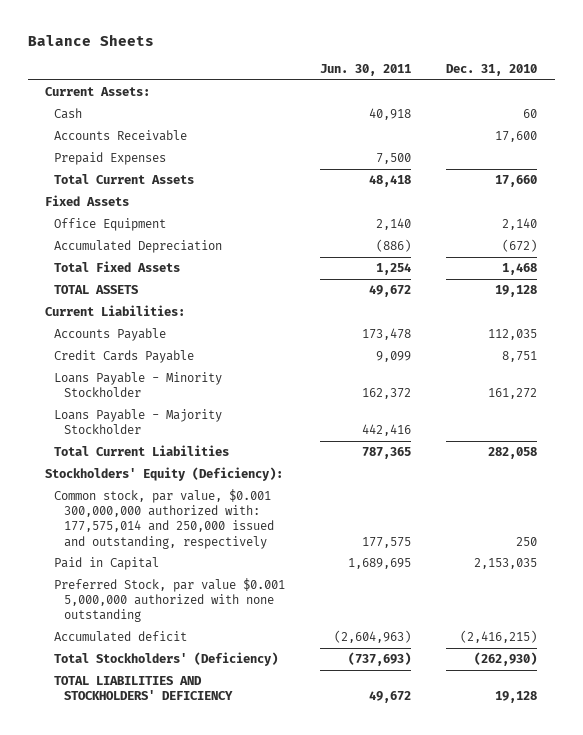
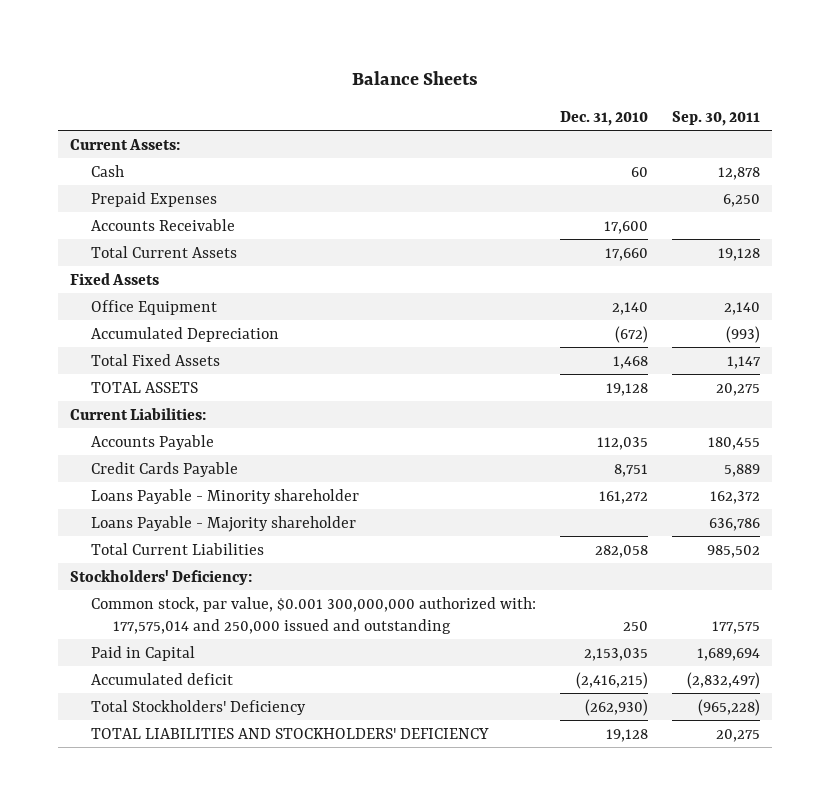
- | Jun. 30, 2011 | Dec. 31, 2010
+ | Dec. 31, 2010 | Sep. 30, 2011
moved down: Accounts Receivable | 17,600 |
- Loans Payable - Minority Stockholder | 162,372 | 161,272
- Loans Payable - Majority Stockholder | 442,416 |
+ Loans Payable - Minority shareholder | 161,272 | 162,372
+ Loans Payable - Majority shareholder | | 636,786
- Stockholders' Equity (Deficiency):
- Common stock, par value, $0.001 300,000,000 authorized with: 177,575,014 and 250,000 issued and outstanding, respectively | 177,575 | 250
+ Stockholders' Deficiency:
+ Common stock, par value, $0.001 300,000,000 authorized with: 177,575,014 and 250,000 issued and outstanding | 250 | 177,575
- Preferred Stock, par value $0.001 5,000,000 authorized with none outstanding
- Total Stockholders' (Deficiency) | (737,693) | (262,930)
+ Total Stockholders' Deficiency | (262,930) | (965,228)

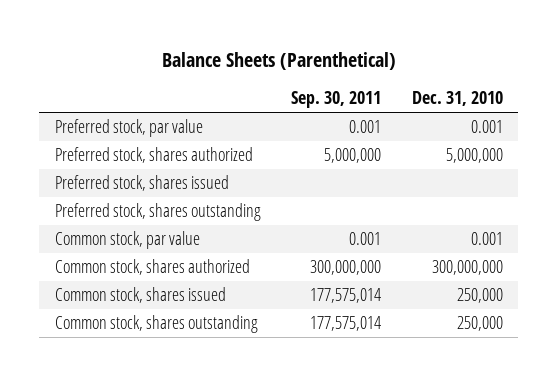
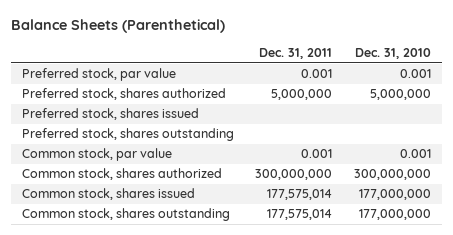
- | Sep. 30, 2011 | Dec. 31, 2010
+ | Dec. 31, 2011 | Dec. 31, 2010
- Common stock, shares issued | 177,575,014 | 250,000
- Common stock, shares outstanding | 177,575,014 | 250,000
+ Common stock, shares issued | 177,575,014 | 177,000,000
+ Common stock, shares outstanding | 177,575,014 | 177,000,000

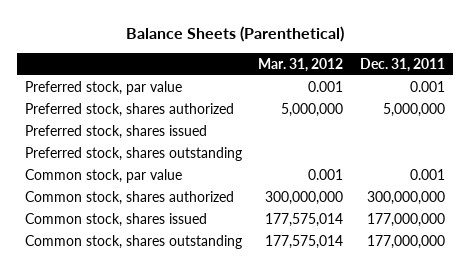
- | Dec. 31, 2011 | Dec. 31, 2010
+ | Mar. 31, 2012 | Dec. 31, 2011
- Common stock, shares issued | 177,575,014 | 177,000,000
- Common stock, shares outstanding | 177,575,014 | 177,000,000
+ Common stock, shares issued | 177,575,014 | 177,000,000
+ Common stock, shares outstanding | 177,575,014 | 177,000,000

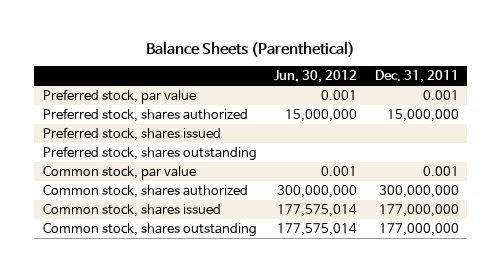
- | Mar. 31, 2012 | Dec. 31, 2011
+ | Jun. 30, 2012 | Dec. 31, 2011
- Preferred stock, shares authorized | 5,000,000 | 5,000,000
+ Preferred stock, shares authorized | 15,000,000 | 15,000,000

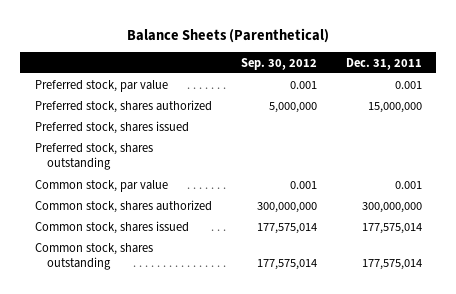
- | Jun. 30, 2012 | Dec. 31, 2011
+ | Sep. 30, 2012 | Dec. 31, 2011
- Common stock, shares issued | 177,575,014 | 177,000,000
- Common stock, shares outstanding | 177,575,014 | 177,000,000
+ Common stock, shares issued | 177,575,014 | 177,575,014
+ Common stock, shares outstanding | 177,575,014 | 177,575,014

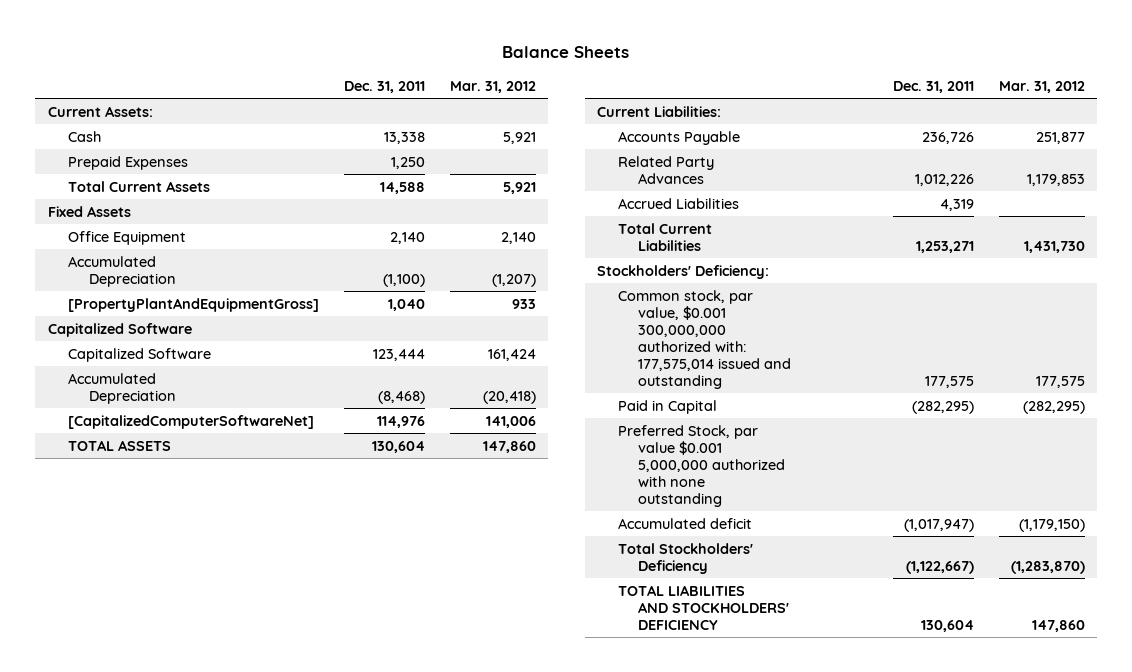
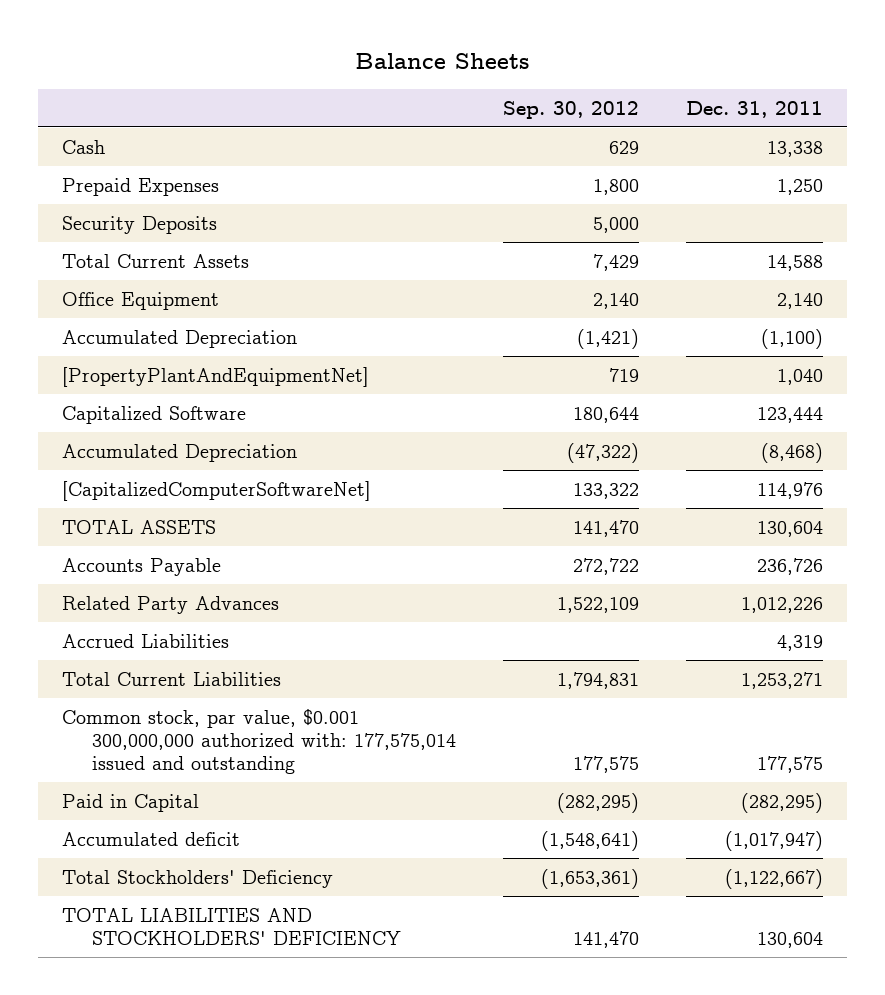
- | Dec. 31, 2011 | Mar. 31, 2012
+ | Sep. 30, 2012 | Dec. 31, 2011
- Current Assets:
+ Security Deposits | 5,000 |
- Fixed Assets
- [PropertyPlantAndEquipmentGross] | 1,040 | 933
- Capitalized Software
+ [PropertyPlantAndEquipmentNet] | 719 | 1,040
- Current Liabilities:
- Stockholders' Deficiency:
- Preferred Stock, par value $0.001 5,000,000 authorized with none outstanding

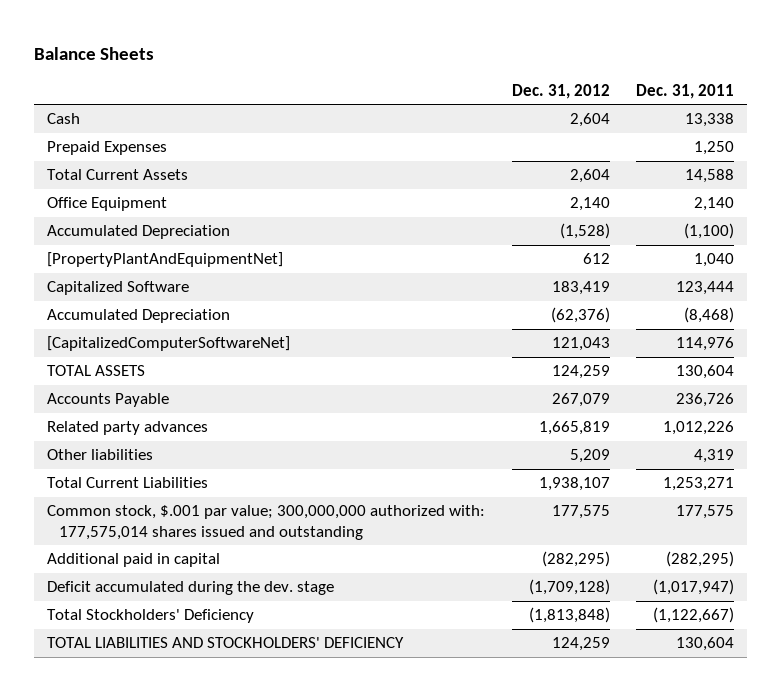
- | Sep. 30, 2012 | Dec. 31, 2011
+ | Dec. 31, 2012 | Dec. 31, 2011
- Security Deposits | 5,000 |
- Related Party Advances | 1,522,109 | 1,012,226
- Accrued Liabilities | | 4,319
+ Related party advances | 1,665,819 | 1,012,226
+ Other liabilities | 5,209 | 4,319
- Common stock, par value, $0.001 300,000,000 authorized with: 177,575,014 issued and outstanding | 177,575 | 177,575
- Paid in Capital | (282,295) | (282,295)
- Accumulated deficit | (1,548,641) | (1,017,947)
+ Common stock, $.001 par value; 300,000,000 authorized with: 177,575,014 shares issued and outstanding | 177,575 | 177,575
+ Additional paid in capital | (282,295) | (282,295)
+ Deficit accumulated during the dev. stage | (1,709,128) | (1,017,947)

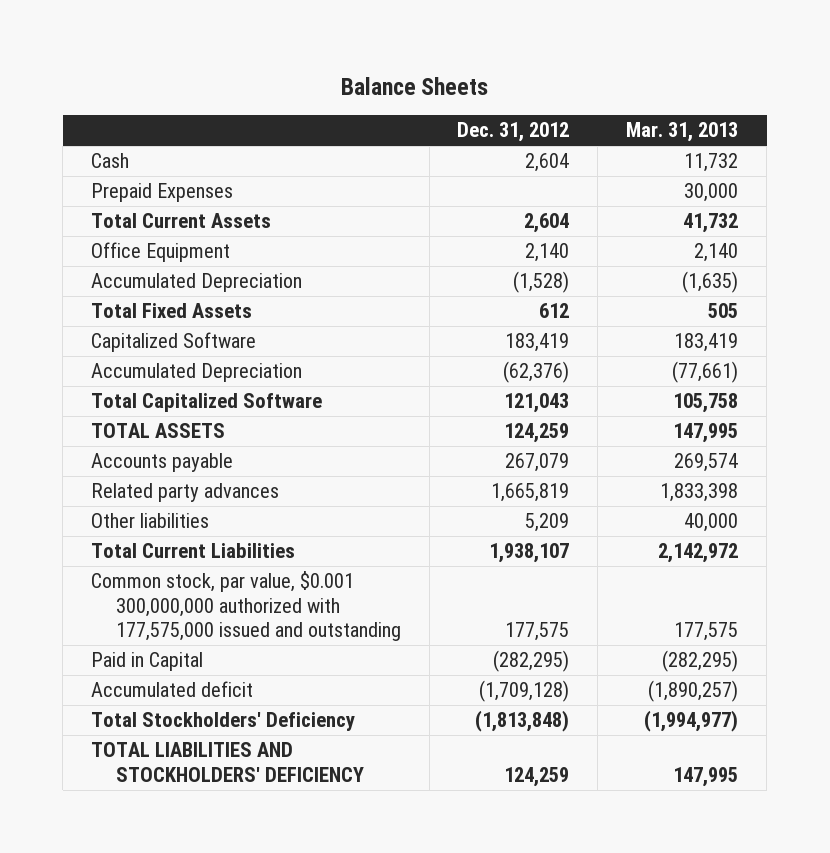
- | Dec. 31, 2012 | Dec. 31, 2011
+ | Dec. 31, 2012 | Mar. 31, 2013
- [PropertyPlantAndEquipmentNet] | 612 | 1,040
+ Total Fixed Assets | 612 | 505
- [CapitalizedComputerSoftwareNet] | 121,043 | 114,976
+ Total Capitalized Software | 121,043 | 105,758
- Accounts Payable | 267,079 | 236,726
+ Accounts payable | 267,079 | 269,574
- Common stock, $.001 par value; 300,000,000 authorized with: 177,575,014 shares issued and outstanding | 177,575 | 177,575
- Additional paid in capital | (282,295) | (282,295)
- Deficit accumulated during the dev. stage | (1,709,128) | (1,017,947)
+ Common stock, par value, $0.001 300,000,000 authorized with 177,575,000 issued and outstanding | 177,575 | 177,575
+ Paid in Capital | (282,295) | (282,295)
+ Accumulated deficit | (1,709,128) | (1,890,257)

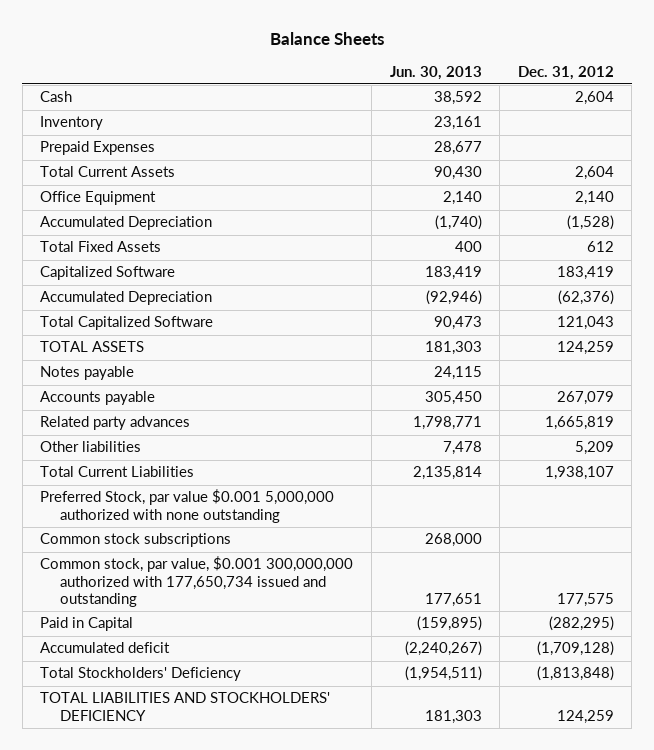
- | Dec. 31, 2012 | Mar. 31, 2013
+ | Jun. 30, 2013 | Dec. 31, 2012
+ Inventory | 23,161 |
+ Notes payable | 24,115 |
- Common stock, par value, $0.001 300,000,000 authorized with 177,575,000 issued and outstanding | 177,575 | 177,575
+ Preferred Stock, par value $0.001 5,000,000 authorized with none outstanding
+ Common stock subscriptions | 268,000 |
+ Common stock, par value, $0.001 300,000,000 authorized with 177,650,734 issued and outstanding | 177,651 | 177,575

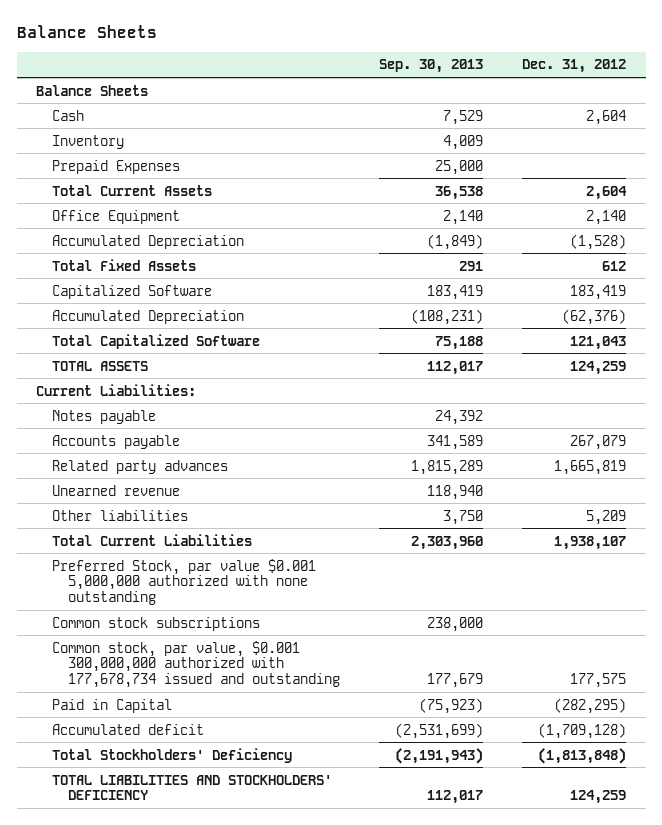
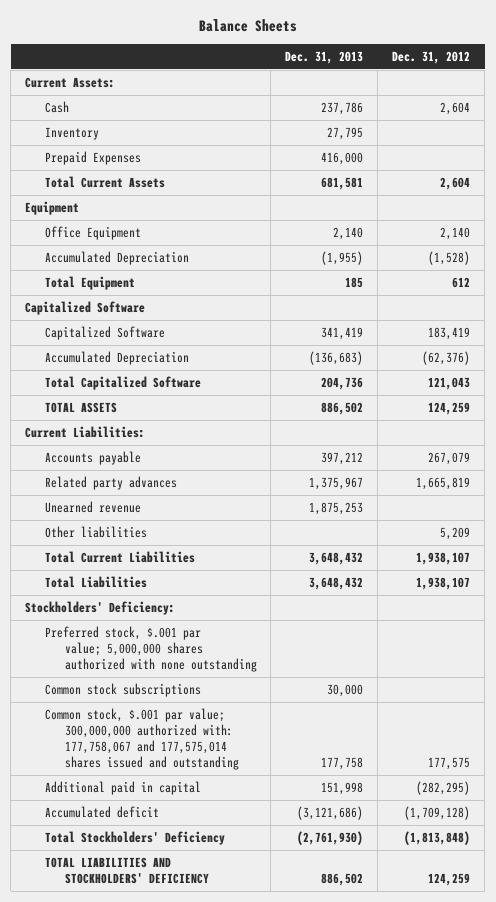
- | Sep. 30, 2013 | Dec. 31, 2012
+ | Dec. 31, 2013 | Dec. 31, 2012
- Balance Sheets
+ Current Assets:
+ Equipment
- Total Fixed Assets | 291 | 612
+ Total Equipment | 185 | 612
+ Capitalized Software
- Notes payable | 24,392 |
- Preferred Stock, par value $0.001 5,000,000 authorized with none outstanding
+ Total Liabilities | 3,648,432 | 1,938,107
+ Stockholders' Deficiency:
+ Preferred stock, $.001 par value; 5,000,000 shares authorized with none outstanding
- Common stock, par value, $0.001 300,000,000 authorized with 177,678,734 issued and outstanding | 177,679 | 177,575
- Paid in Capital | (75,923) | (282,295)
+ Common stock, $.001 par value; 300,000,000 authorized with: 177,758,067 and 177,575,014 shares issued and outstanding | 177,758 | 177,575
+ Additional paid in capital | 151,998 | (282,295)

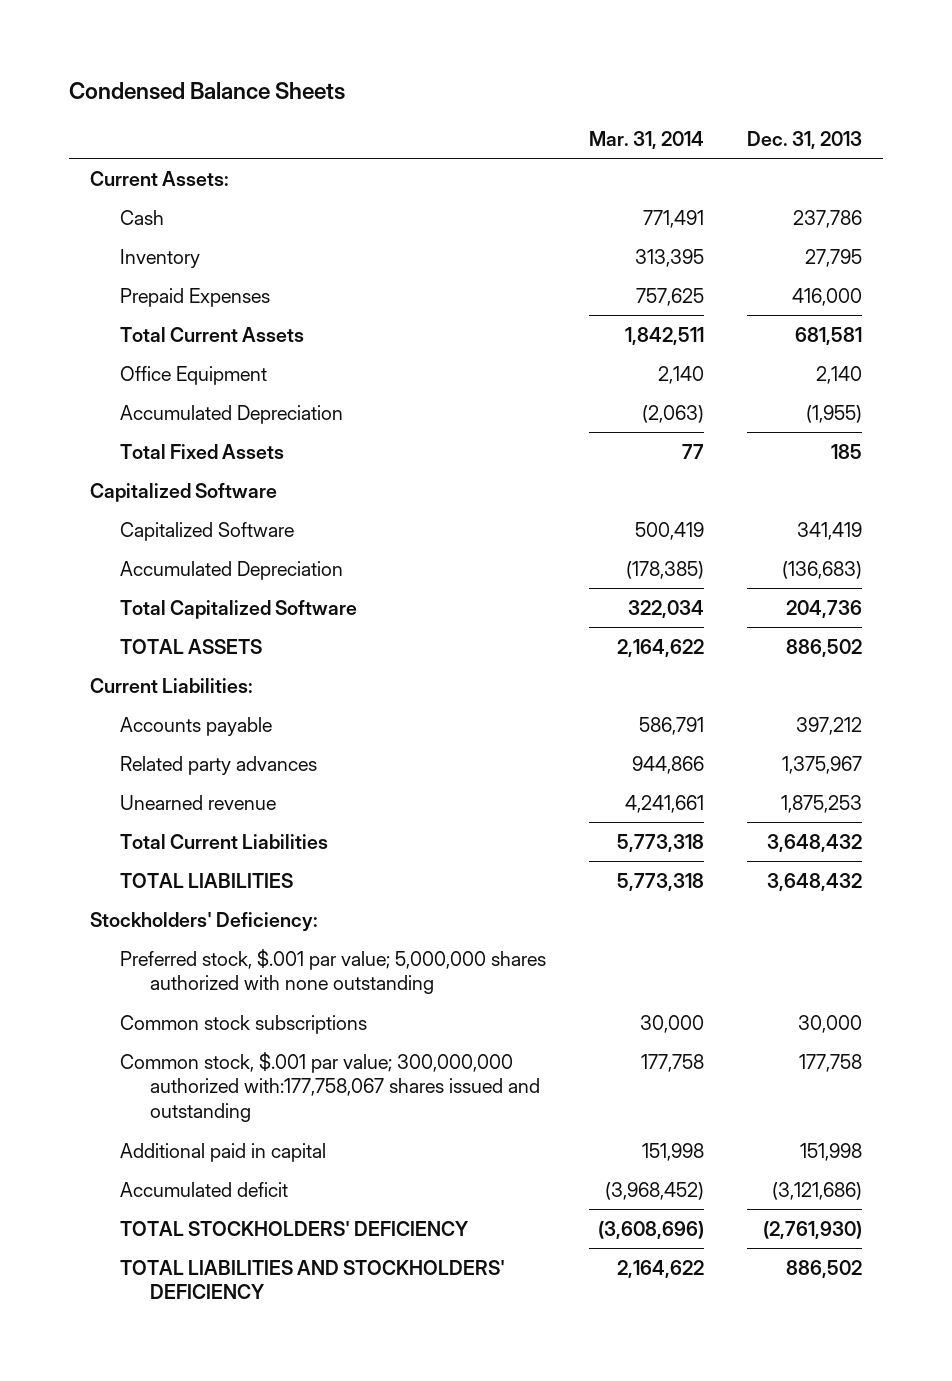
- Balance Sheets
+ Condensed Balance Sheets
- | Dec. 31, 2013 | Dec. 31, 2012
+ | Mar. 31, 2014 | Dec. 31, 2013
- Equipment
- Total Equipment | 185 | 612
+ Total Fixed Assets | 77 | 185
- Other liabilities | | 5,209
- Total Liabilities | 3,648,432 | 1,938,107
+ TOTAL LIABILITIES | 5,773,318 | 3,648,432
- Common stock, $.001 par value; 300,000,000 authorized with: 177,758,067 and 177,575,014 shares issued and outstanding | 177,758 | 177,575
+ Common stock, $.001 par value; 300,000,000 authorized with:177,758,067 shares issued and outstanding | 177,758 | 177,758
- Total Stockholders' Deficiency | (2,761,930) | (1,813,848)
+ TOTAL STOCKHOLDERS' DEFICIENCY | (3,608,696) | (2,761,930)

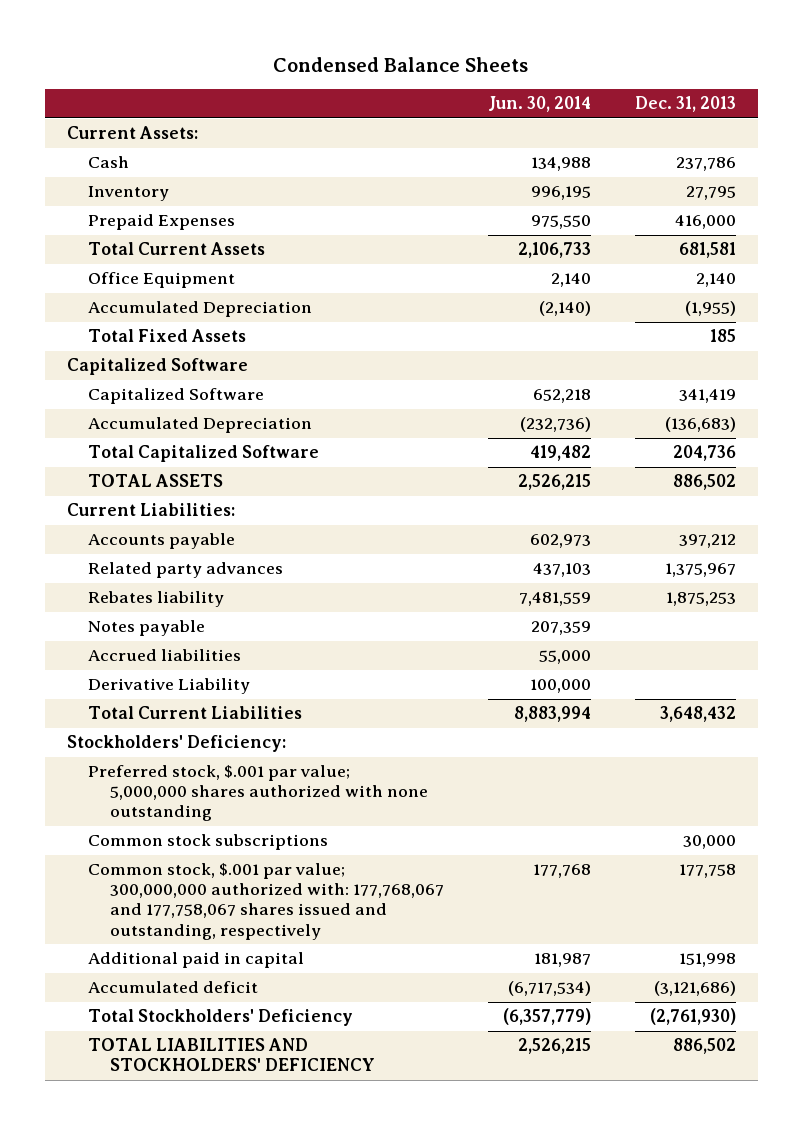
- | Mar. 31, 2014 | Dec. 31, 2013
+ | Jun. 30, 2014 | Dec. 31, 2013
- Unearned revenue | 4,241,661 | 1,875,253
+ Rebates liability | 7,481,559 | 1,875,253
+ Notes payable | 207,359 |
+ Accrued liabilities | 55,000 |
+ Derivative Liability | 100,000 |
- TOTAL LIABILITIES | 5,773,318 | 3,648,432
- Common stock, $.001 par value; 300,000,000 authorized with:177,758,067 shares issued and outstanding | 177,758 | 177,758
+ Common stock, $.001 par value; 300,000,000 authorized with: 177,768,067 and 177,758,067 shares issued and outstanding, respectively | 177,768 | 177,758
- TOTAL STOCKHOLDERS' DEFICIENCY | (3,608,696) | (2,761,930)
+ Total Stockholders' Deficiency | (6,357,779) | (2,761,930)

